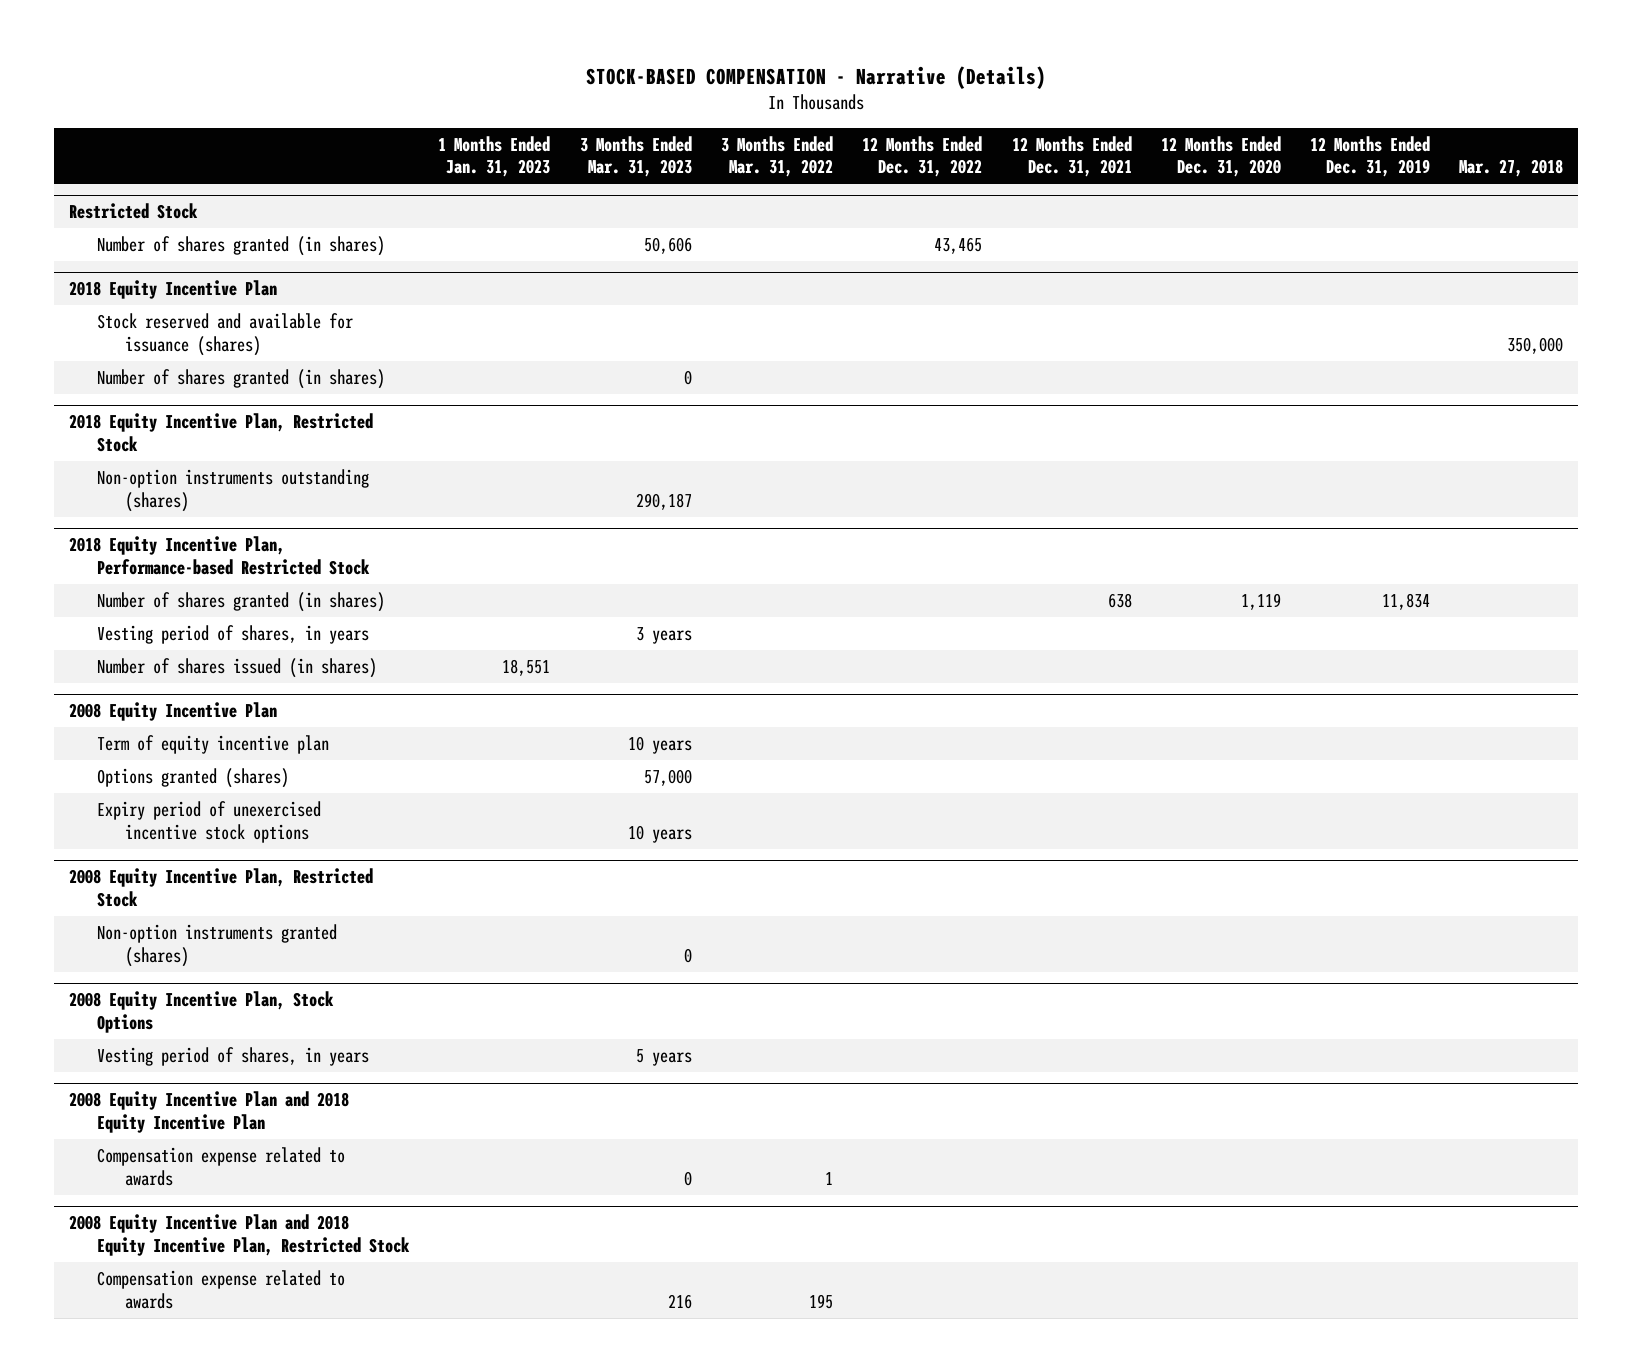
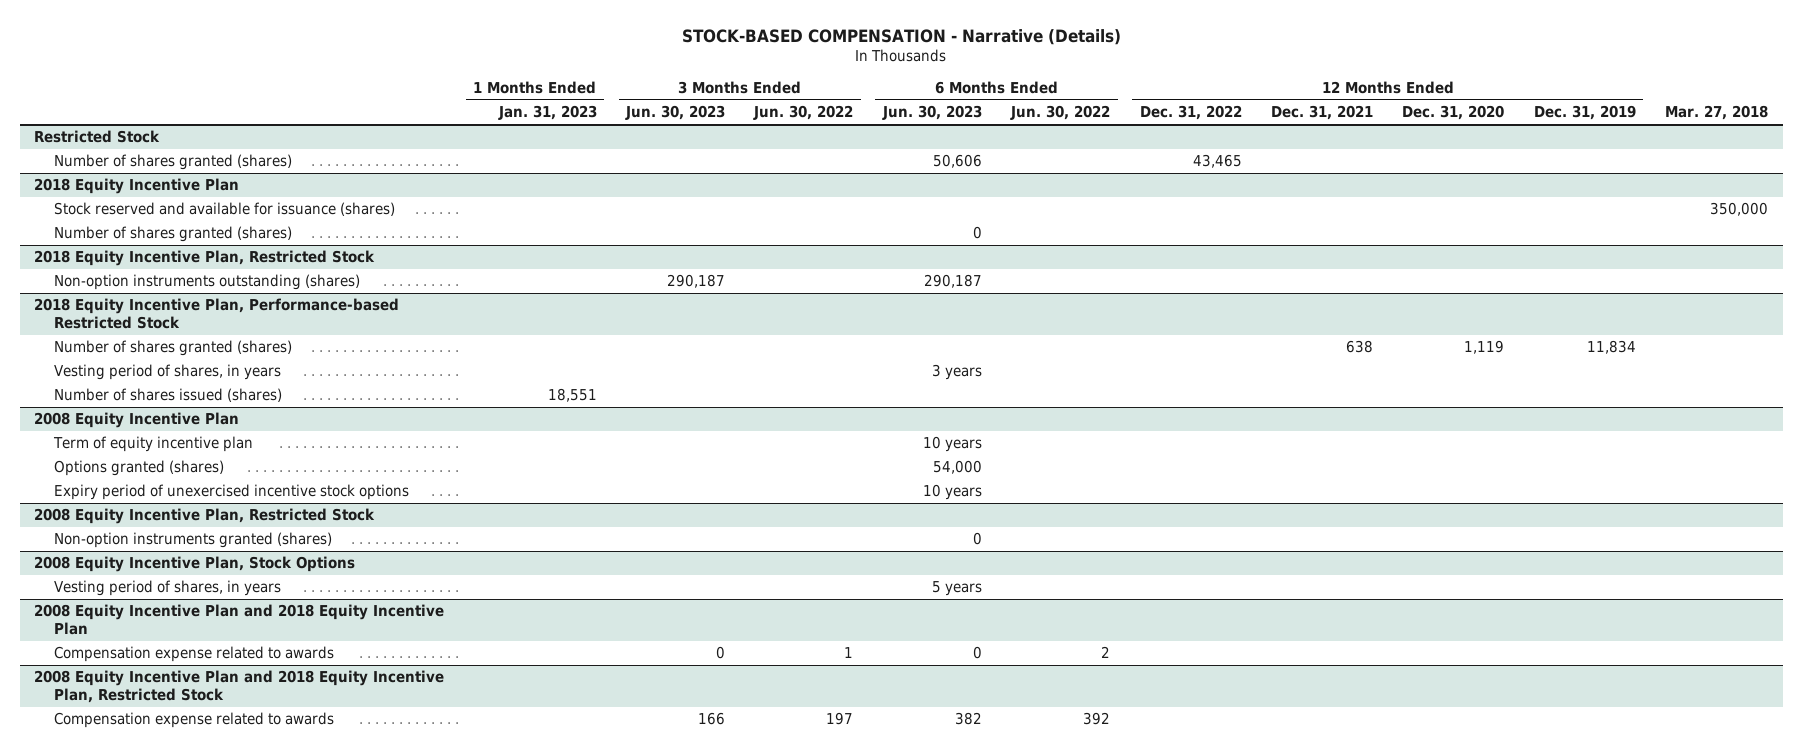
- | 1 Months Ended Jan. 31, 2023 | 3 Months Ended Mar. 31, 2023 | 3 Months Ended Mar. 31, 2022 | 12 Months Ended Dec. 31, 2022 | 12 Months Ended Dec. 31, 2021 | 12 Months Ended Dec. 31, 2020 | 12 Months Ended Dec. 31, 2019 | Mar. 27, 2018
+ | 1 Months Ended Jan. 31, 2023 | 3 Months Ended Jun. 30, 2023 | 3 Months Ended Jun. 30, 2022 | 6 Months Ended Jun. 30, 2023 | 6 Months Ended Jun. 30, 2022 | 12 Months Ended Dec. 31, 2022 | 12 Months Ended Dec. 31, 2021 | 12 Months Ended Dec. 31, 2020 | 12 Months Ended Dec. 31, 2019 | Mar. 27, 2018
@ Restricted Stock
- Number of shares granted (in shares) | | 50,606 | | 43,465 | | | |
+ Number of shares granted (shares) | | | | 50,606 | | 43,465 | | | |
@ 2018 Equity Incentive Plan
- Number of shares granted (in shares) | | 0 | | | | | |
+ Number of shares granted (shares) | | | | 0 | | | | | |
@ 2018 Equity Incentive Plan, Performance-based Restricted Stock
- Number of shares granted (in shares) | | | | | 638 | 1,119 | 11,834 |
+ Number of shares granted (shares) | | | | | | | 638 | 1,119 | 11,834 |
- Number of shares issued (in shares) | 18,551 | | | | | | |
+ Number of shares issued (shares) | 18,551 | | | | | | | | |

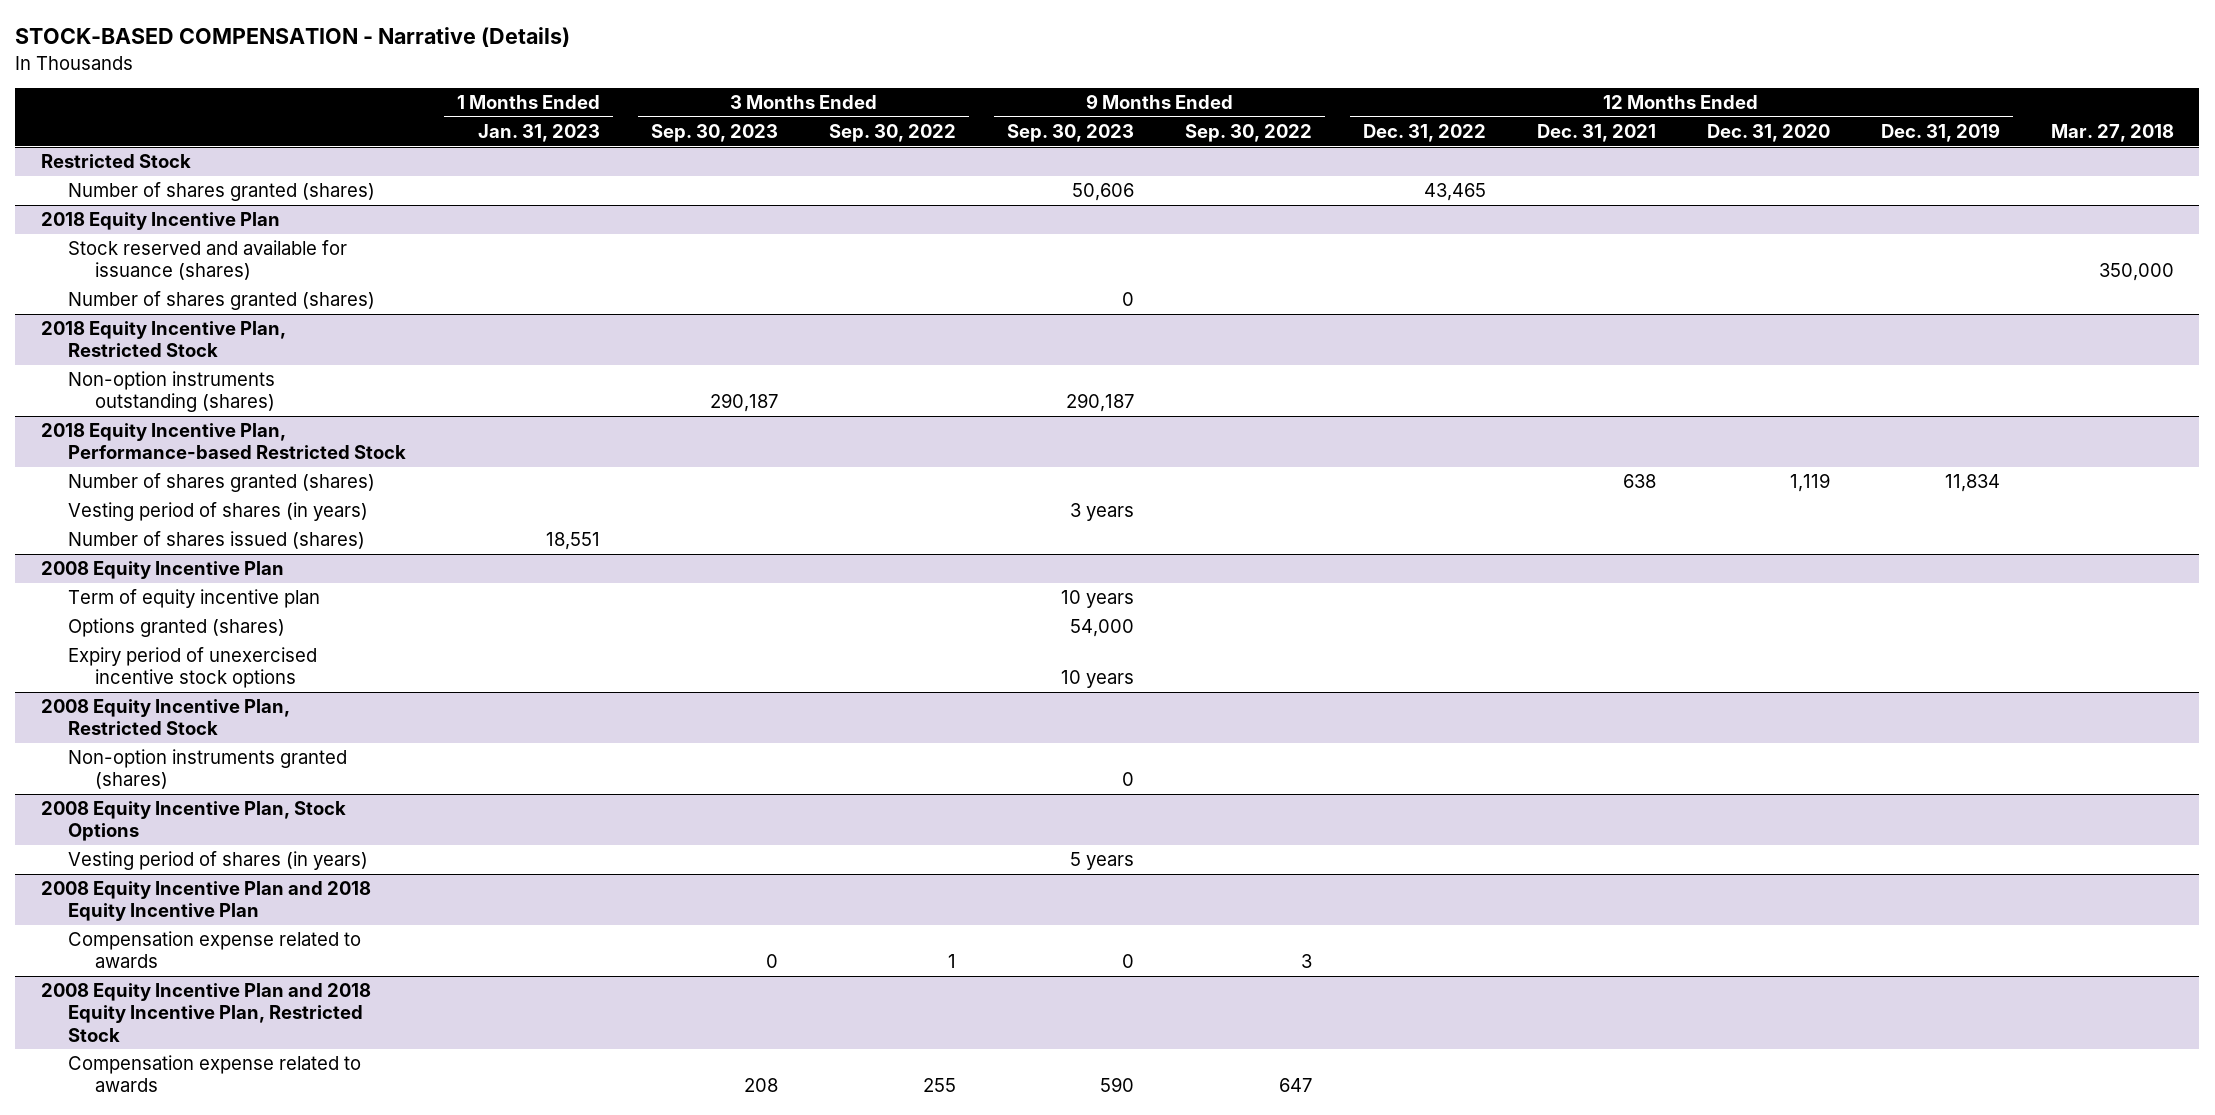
- | 1 Months Ended Jan. 31, 2023 | 3 Months Ended Jun. 30, 2023 | 3 Months Ended Jun. 30, 2022 | 6 Months Ended Jun. 30, 2023 | 6 Months Ended Jun. 30, 2022 | 12 Months Ended Dec. 31, 2022 | 12 Months Ended Dec. 31, 2021 | 12 Months Ended Dec. 31, 2020 | 12 Months Ended Dec. 31, 2019 | Mar. 27, 2018
+ | 1 Months Ended Jan. 31, 2023 | 3 Months Ended Sep. 30, 2023 | 3 Months Ended Sep. 30, 2022 | 9 Months Ended Sep. 30, 2023 | 9 Months Ended Sep. 30, 2022 | 12 Months Ended Dec. 31, 2022 | 12 Months Ended Dec. 31, 2021 | 12 Months Ended Dec. 31, 2020 | 12 Months Ended Dec. 31, 2019 | Mar. 27, 2018
@ 2018 Equity Incentive Plan, Performance-based Restricted Stock
- Vesting period of shares, in years | | | | 3 years | | | | | |
+ Vesting period of shares (in years) | | | | 3 years | | | | | |
@ 2008 Equity Incentive Plan, Stock Options
- Vesting period of shares, in years | | | | 5 years | | | | | |
+ Vesting period of shares (in years) | | | | 5 years | | | | | |

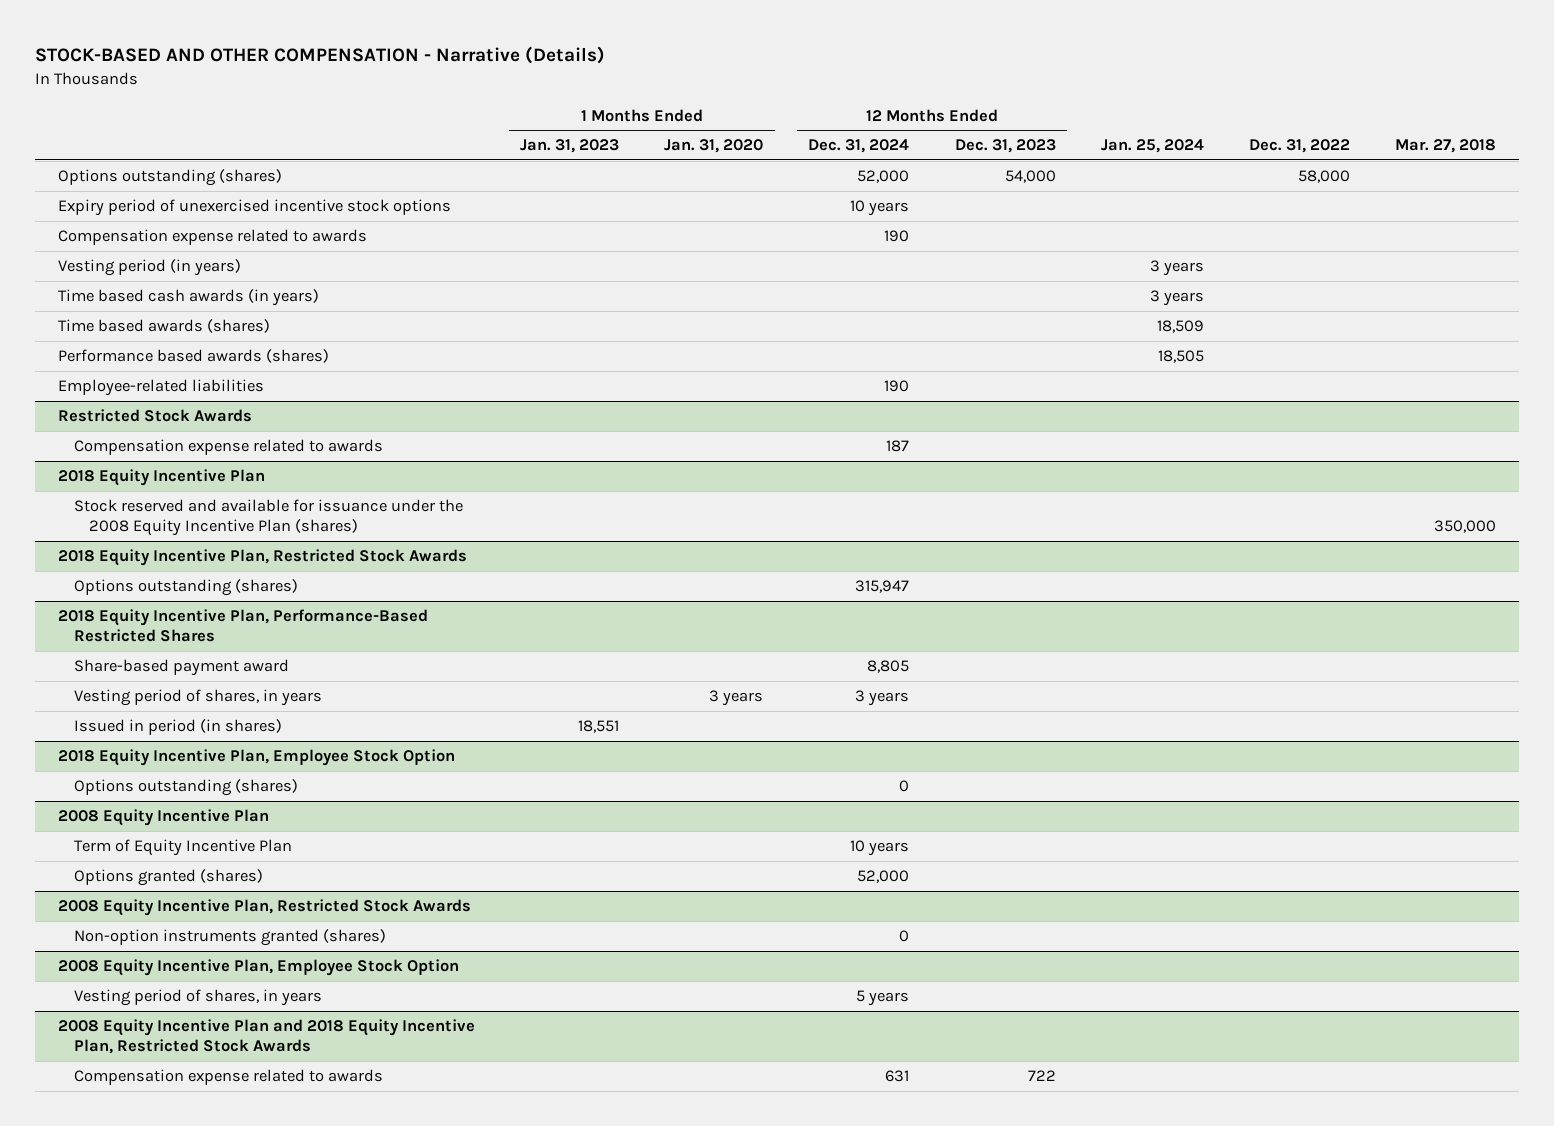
- STOCK-BASED COMPENSATION - Narrative (Details)
+ STOCK-BASED AND OTHER COMPENSATION - Narrative (Details)
- | 1 Months Ended Jan. 31, 2023 | 3 Months Ended Sep. 30, 2023 | 3 Months Ended Sep. 30, 2022 | 9 Months Ended Sep. 30, 2023 | 9 Months Ended Sep. 30, 2022 | 12 Months Ended Dec. 31, 2022 | 12 Months Ended Dec. 31, 2021 | 12 Months Ended Dec. 31, 2020 | 12 Months Ended Dec. 31, 2019 | Mar. 27, 2018
+ | 1 Months Ended Jan. 31, 2023 | 1 Months Ended Jan. 31, 2020 | 12 Months Ended Dec. 31, 2024 | 12 Months Ended Dec. 31, 2023 | Jan. 25, 2024 | Dec. 31, 2022 | Mar. 27, 2018
- Restricted Stock
- Number of shares granted (shares) | | | | 50,606 | | 43,465 | | | |
+ Options outstanding (shares) | | | 52,000 | 54,000 | | 58,000 |
+ Expiry period of unexercised incentive stock options | | | 10 years | | | |
+ Compensation expense related to awards | | | 190 | | | |
+ Vesting period (in years) | | | | | 3 years | |
+ Time based cash awards (in years) | | | | | 3 years | |
+ Time based awards (shares) | | | | | 18,509 | |
+ Performance based awards (shares) | | | | | 18,505 | |
+ Employee-related liabilities | | | 190 | | | |
+ Restricted Stock Awards
+ Compensation expense related to awards | | | 187 | | | |
@ 2018 Equity Incentive Plan
- Stock reserved and available for issuance (shares) | | | | | | | | | | 350,000
- Number of shares granted (shares) | | | | 0 | | | | | |
- 2018 Equity Incentive Plan, Restricted Stock
- Non-option instruments outstanding (shares) | | 290,187 | | 290,187 | | | | | |
- 2018 Equity Incentive Plan, Performance-based Restricted Stock
- Number of shares granted (shares) | | | | | | | 638 | 1,119 | 11,834 |
- Vesting period of shares (in years) | | | | 3 years | | | | | |
- Number of shares issued (shares) | 18,551 | | | | | | | | |
@ 2018 Equity Incentive Plan
+ Stock reserved and available for issuance under the 2008 Equity Incentive Plan (shares) | | | | | | | 350,000
+ 2018 Equity Incentive Plan, Restricted Stock Awards
+ Options outstanding (shares) | | | 315,947 | | | |
+ 2018 Equity Incentive Plan, Performance-Based Restricted Shares
+ Share-based payment award | | | 8,805 | | | |
+ Vesting period of shares, in years | | 3 years | 3 years | | | |
+ Issued in period (in shares) | 18,551 | | | | | |
+ 2018 Equity Incentive Plan, Employee Stock Option
+ Options outstanding (shares) | | | 0 | | | |
@ 2008 Equity Incentive Plan
- Term of equity incentive plan | | | | 10 years | | | | | |
+ Term of Equity Incentive Plan | | | 10 years | | | |
- Expiry period of unexercised incentive stock options | | | | 10 years | | | | | |
- 2008 Equity Incentive Plan, Restricted Stock
+ 2008 Equity Incentive Plan, Restricted Stock Awards
- 2008 Equity Incentive Plan, Stock Options
- Vesting period of shares (in years) | | | | 5 years | | | | | |
- 2008 Equity Incentive Plan and 2018 Equity Incentive Plan
- Compensation expense related to awards | | 0 | 1 | 0 | 3 | | | | |
- 2008 Equity Incentive Plan and 2018 Equity Incentive Plan, Restricted Stock
+ 2008 Equity Incentive Plan, Employee Stock Option
+ Vesting period of shares, in years | | | 5 years | | | |
+ 2008 Equity Incentive Plan and 2018 Equity Incentive Plan, Restricted Stock Awards

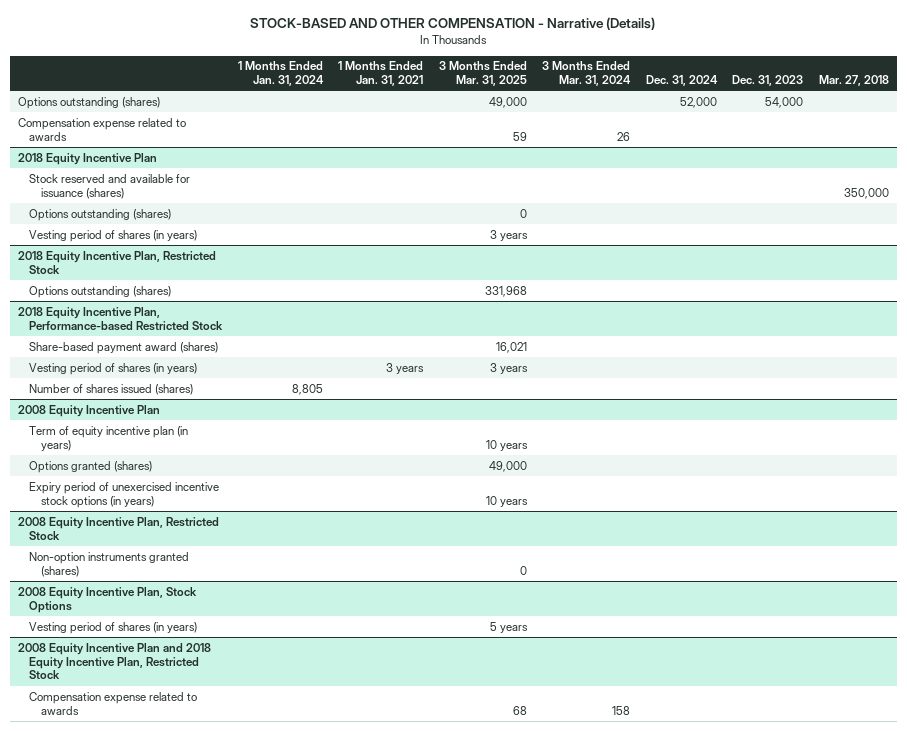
- | 1 Months Ended Jan. 31, 2023 | 1 Months Ended Jan. 31, 2020 | 12 Months Ended Dec. 31, 2024 | 12 Months Ended Dec. 31, 2023 | Jan. 25, 2024 | Dec. 31, 2022 | Mar. 27, 2018
+ | 1 Months Ended Jan. 31, 2024 | 1 Months Ended Jan. 31, 2021 | 3 Months Ended Mar. 31, 2025 | 3 Months Ended Mar. 31, 2024 | Dec. 31, 2024 | Dec. 31, 2023 | Mar. 27, 2018
- Expiry period of unexercised incentive stock options | | | 10 years | | | |
- Vesting period (in years) | | | | | 3 years | |
- Time based cash awards (in years) | | | | | 3 years | |
- Time based awards (shares) | | | | | 18,509 | |
- Performance based awards (shares) | | | | | 18,505 | |
- Employee-related liabilities | | | 190 | | | |
- Restricted Stock Awards
- Compensation expense related to awards | | | 187 | | | |
@ 2018 Equity Incentive Plan
- Stock reserved and available for issuance under the 2008 Equity Incentive Plan (shares) | | | | | | | 350,000
- 2018 Equity Incentive Plan, Restricted Stock Awards
@ 2018 Equity Incentive Plan
+ Stock reserved and available for issuance (shares) | | | | | | | 350,000
+ Options outstanding (shares) | | | 0 | | | |
+ Vesting period of shares (in years) | | | 3 years | | | |
+ 2018 Equity Incentive Plan, Restricted Stock
- 2018 Equity Incentive Plan, Performance-Based Restricted Shares
- Share-based payment award | | | 8,805 | | | |
- Vesting period of shares, in years | | 3 years | 3 years | | | |
- Issued in period (in shares) | 18,551 | | | | | |
- 2018 Equity Incentive Plan, Employee Stock Option
- Options outstanding (shares) | | | 0 | | | |
+ 2018 Equity Incentive Plan, Performance-based Restricted Stock
+ Share-based payment award (shares) | | | 16,021 | | | |
+ Vesting period of shares (in years) | | 3 years | 3 years | | | |
+ Number of shares issued (shares) | 8,805 | | | | | |
@ 2008 Equity Incentive Plan
- Term of Equity Incentive Plan | | | 10 years | | | |
+ Term of equity incentive plan (in years) | | | 10 years | | | |
- 2008 Equity Incentive Plan, Restricted Stock Awards
@ 2008 Equity Incentive Plan
+ Expiry period of unexercised incentive stock options (in years) | | | 10 years | | | |
+ 2008 Equity Incentive Plan, Restricted Stock
- 2008 Equity Incentive Plan, Employee Stock Option
- Vesting period of shares, in years | | | 5 years | | | |
- 2008 Equity Incentive Plan and 2018 Equity Incentive Plan, Restricted Stock Awards
+ 2008 Equity Incentive Plan, Stock Options
+ Vesting period of shares (in years) | | | 5 years | | | |
+ 2008 Equity Incentive Plan and 2018 Equity Incentive Plan, Restricted Stock

